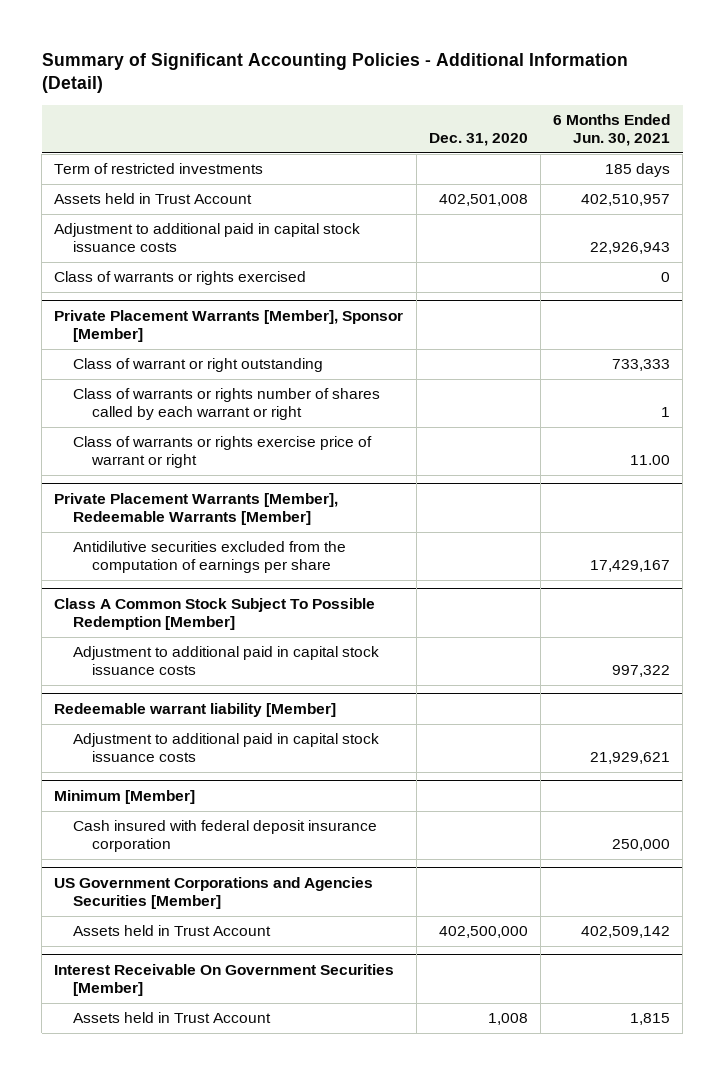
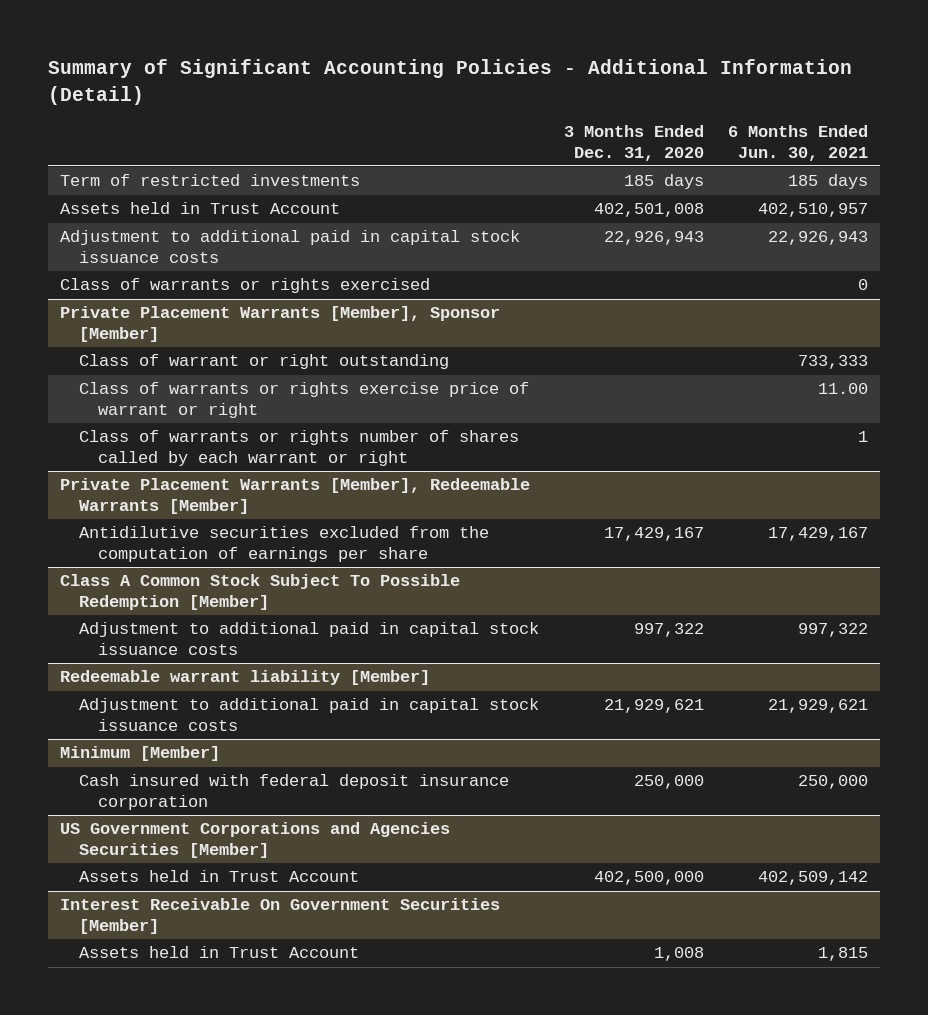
- | Dec. 31, 2020 | 6 Months Ended Jun. 30, 2021
+ | 3 Months Ended Dec. 31, 2020 | 6 Months Ended Jun. 30, 2021
@ Private Placement Warrants [Member], Sponsor [Member]
moved down: Class of warrants or rights number of shares called by each warrant or right | | 1

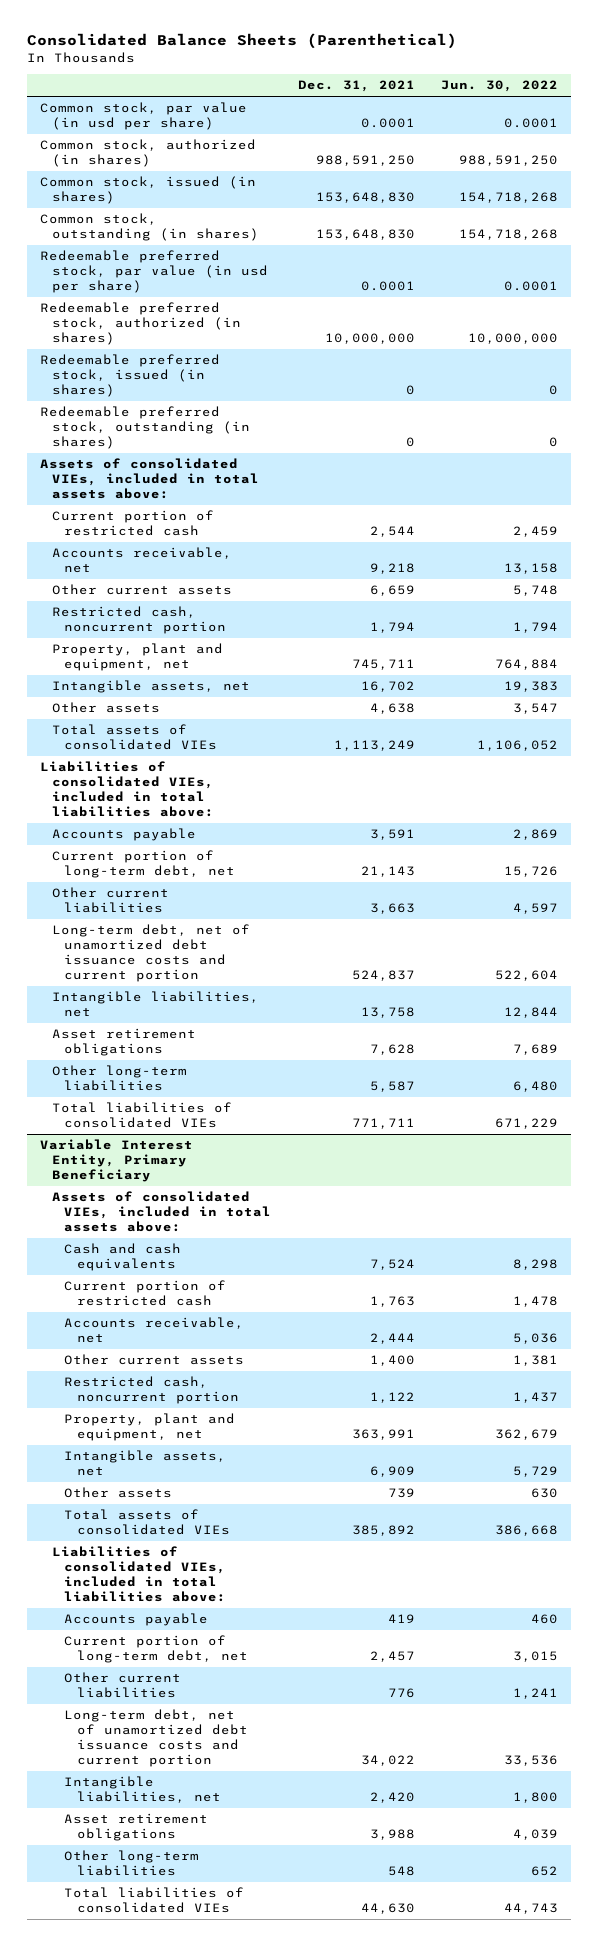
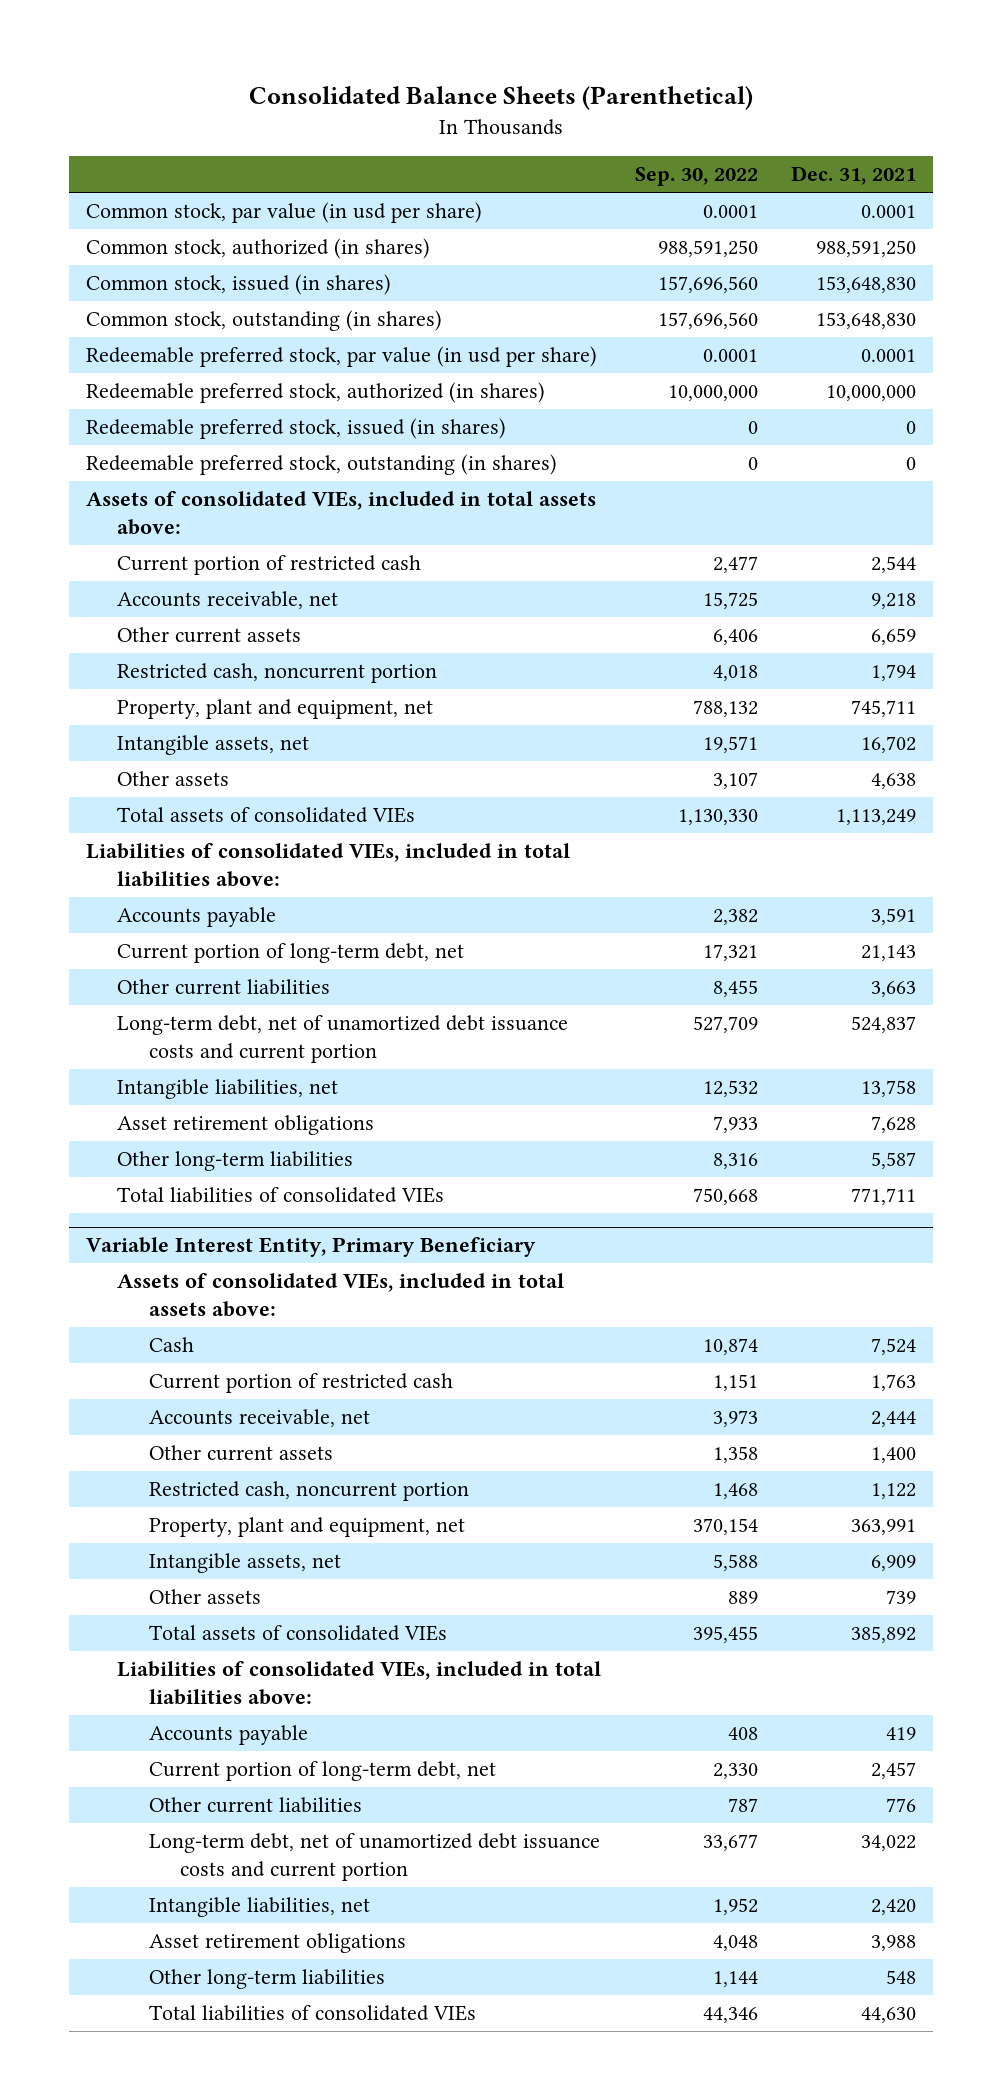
- | Dec. 31, 2021 | Jun. 30, 2022
+ | Sep. 30, 2022 | Dec. 31, 2021
@ Variable Interest Entity, Primary Beneficiary
- Cash and cash equivalents | 7,524 | 8,298
+ Cash | 10,874 | 7,524

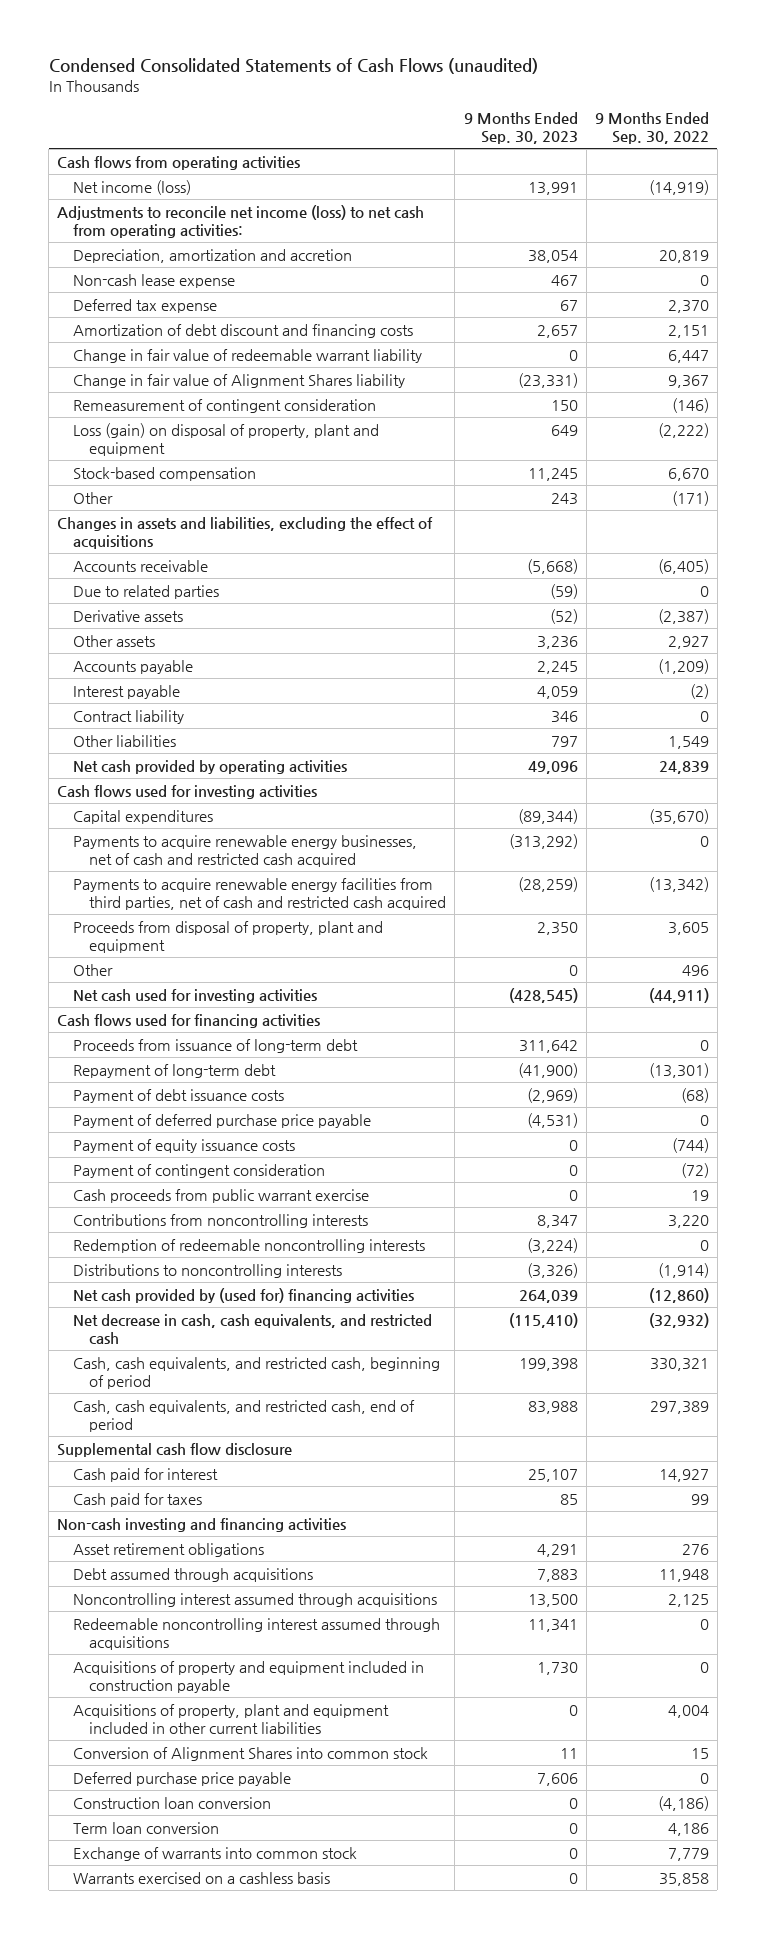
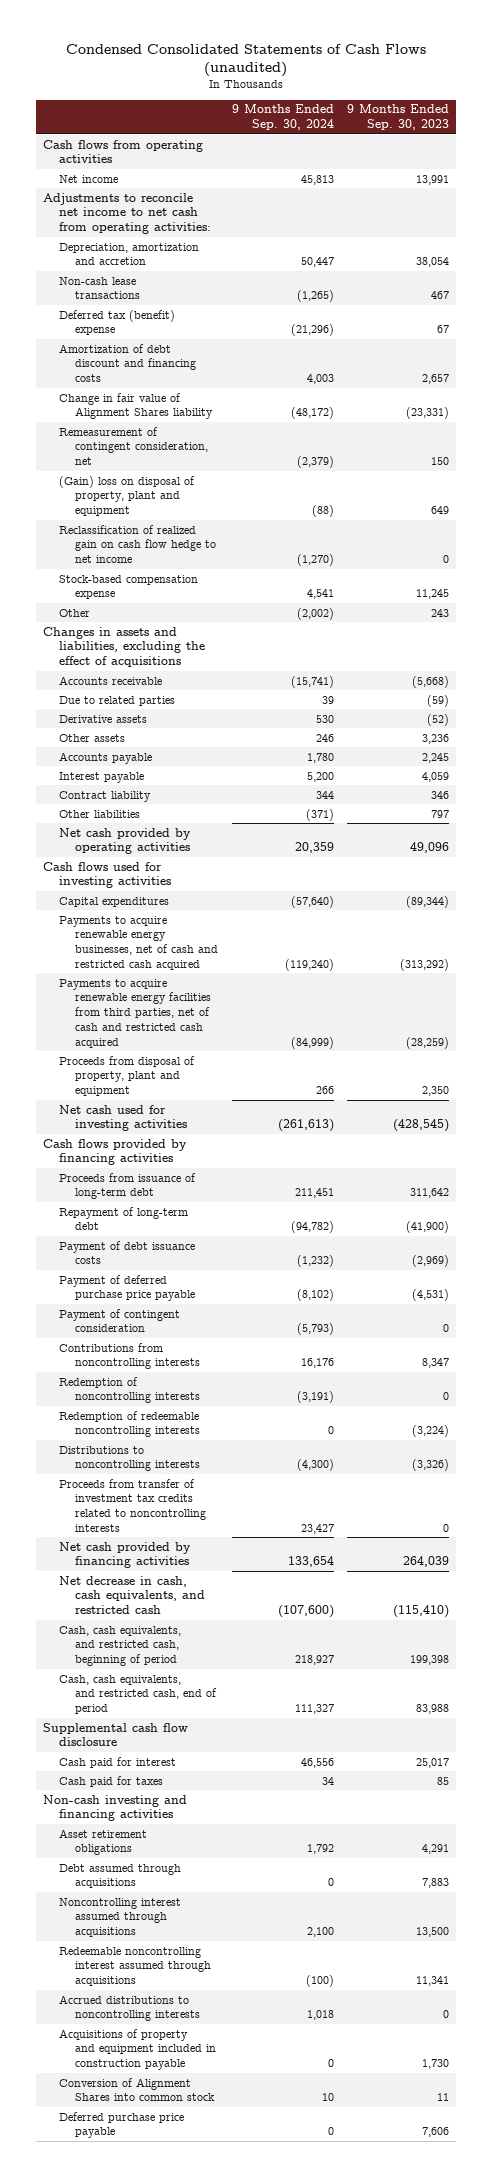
- | 9 Months Ended Sep. 30, 2023 | 9 Months Ended Sep. 30, 2022
+ | 9 Months Ended Sep. 30, 2024 | 9 Months Ended Sep. 30, 2023
- Net income (loss) | 13,991 | (14,919)
- Adjustments to reconcile net income (loss) to net cash from operating activities:
+ Net income | 45,813 | 13,991
+ Adjustments to reconcile net income to net cash from operating activities:
- Non-cash lease expense | 467 | 0
- Deferred tax expense | 67 | 2,370
+ Non-cash lease transactions | (1,265) | 467
+ Deferred tax (benefit) expense | (21,296) | 67
- Change in fair value of redeemable warrant liability | 0 | 6,447
- Remeasurement of contingent consideration | 150 | (146)
- Loss (gain) on disposal of property, plant and equipment | 649 | (2,222)
- Stock-based compensation | 11,245 | 6,670
+ Remeasurement of contingent consideration, net | (2,379) | 150
+ (Gain) loss on disposal of property, plant and equipment | (88) | 649
+ Reclassification of realized gain on cash flow hedge to net income | (1,270) | 0
+ Stock-based compensation expense | 4,541 | 11,245
- Other | 0 | 496
- Cash flows used for financing activities
+ Cash flows provided by financing activities
- Payment of equity issuance costs | 0 | (744)
- Cash proceeds from public warrant exercise | 0 | 19
+ Redemption of noncontrolling interests | (3,191) | 0
- Net cash provided by (used for) financing activities | 264,039 | (12,860)
+ Proceeds from transfer of investment tax credits related to noncontrolling interests | 23,427 | 0
+ Net cash provided by financing activities | 133,654 | 264,039
- Cash paid for interest | 25,107 | 14,927
+ Cash paid for interest | 46,556 | 25,017
+ Accrued distributions to noncontrolling interests | 1,018 | 0
- Acquisitions of property, plant and equipment included in other current liabilities | 0 | 4,004
- Construction loan conversion | 0 | (4,186)
- Term loan conversion | 0 | 4,186
- Exchange of warrants into common stock | 0 | 7,779
- Warrants exercised on a cashless basis | 0 | 35,858

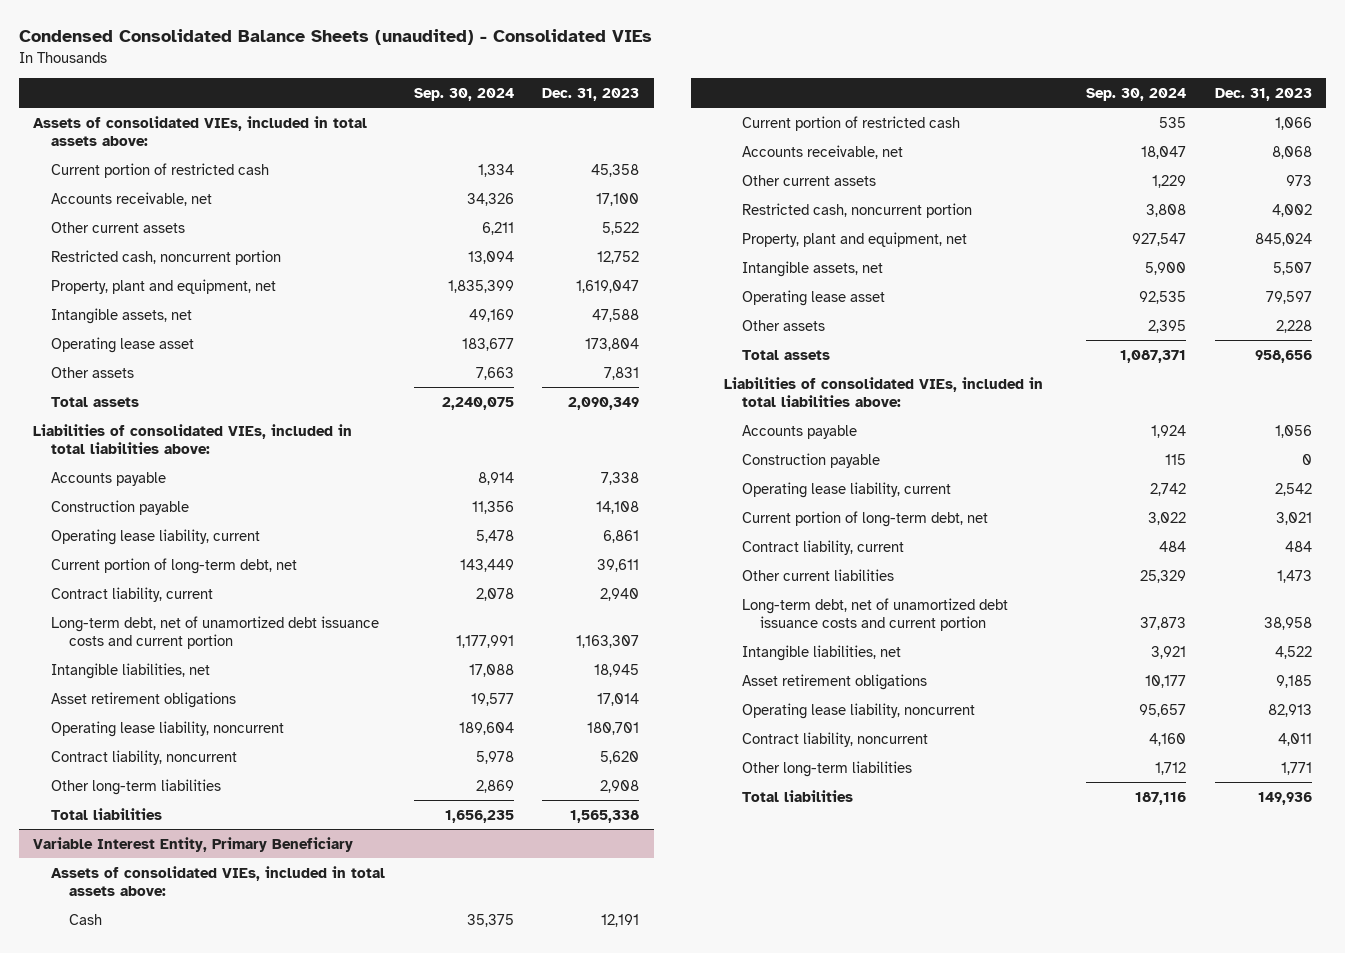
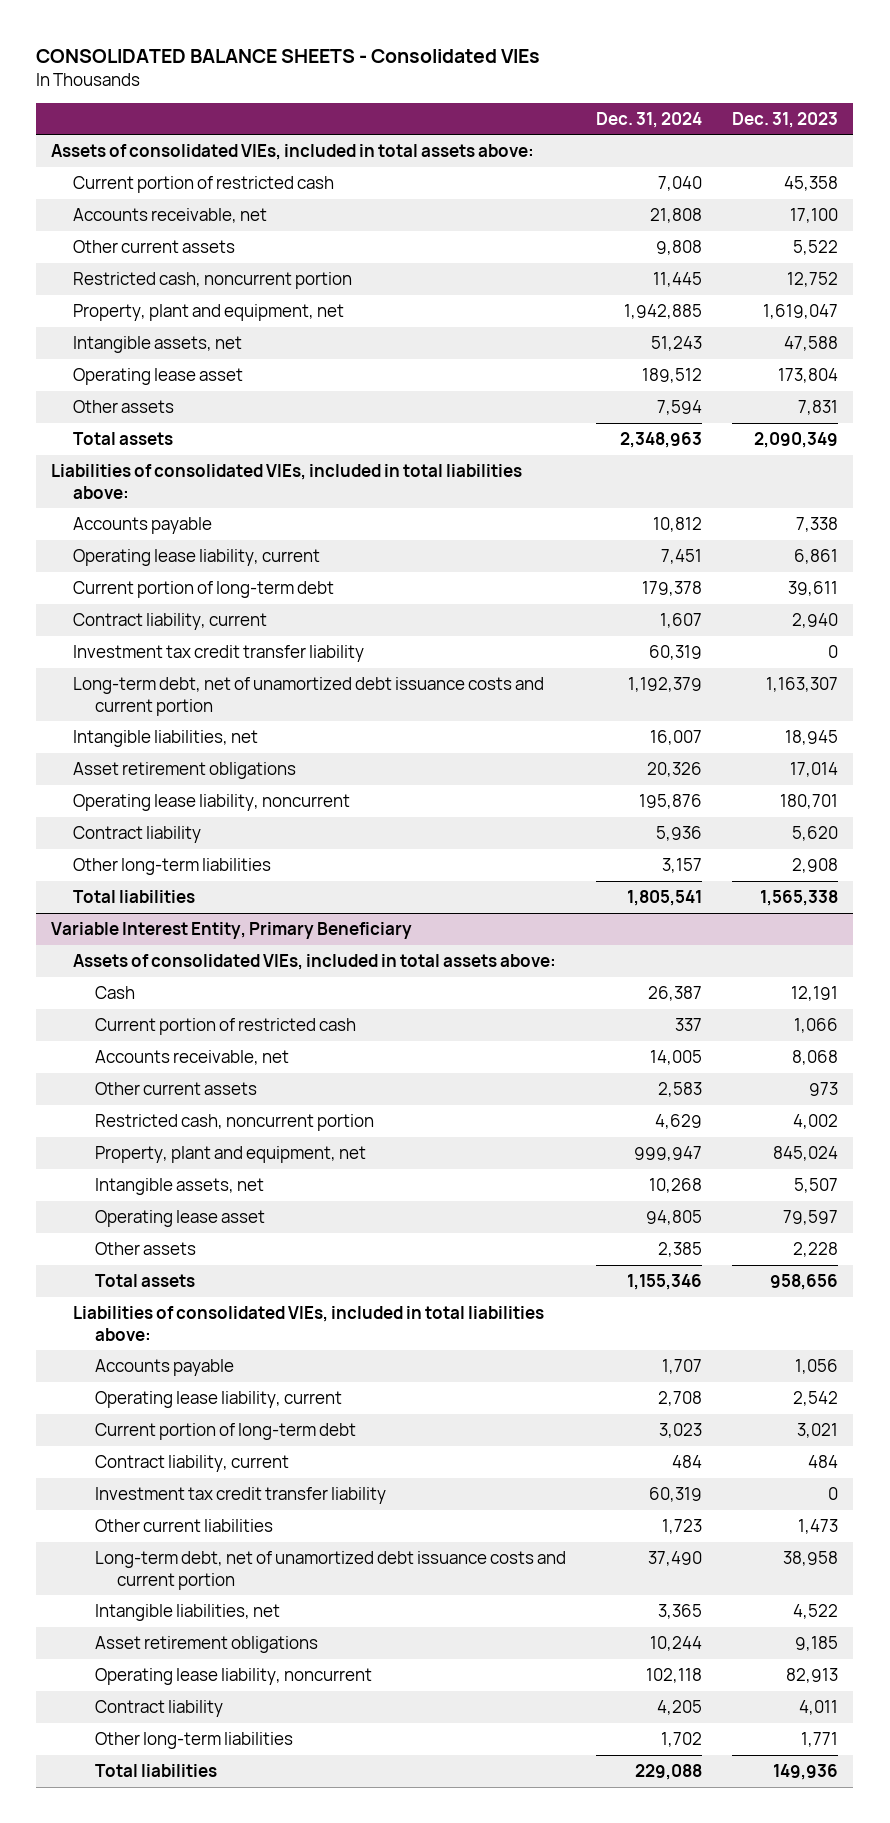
- Condensed Consolidated Balance Sheets (unaudited) - Consolidated VIEs
+ CONSOLIDATED BALANCE SHEETS - Consolidated VIEs
- | Sep. 30, 2024 | Dec. 31, 2023
+ | Dec. 31, 2024 | Dec. 31, 2023
- Construction payable | 11,356 | 14,108
- Current portion of long-term debt, net | 143,449 | 39,611
+ Current portion of long-term debt | 179,378 | 39,611
+ Investment tax credit transfer liability | 60,319 | 0
- Contract liability, noncurrent | 5,978 | 5,620
+ Contract liability | 5,936 | 5,620
@ Variable Interest Entity, Primary Beneficiary
- Construction payable | 115 | 0
- Current portion of long-term debt, net | 3,022 | 3,021
+ Current portion of long-term debt | 3,023 | 3,021
+ Investment tax credit transfer liability | 60,319 | 0
- Contract liability, noncurrent | 4,160 | 4,011
+ Contract liability | 4,205 | 4,011

